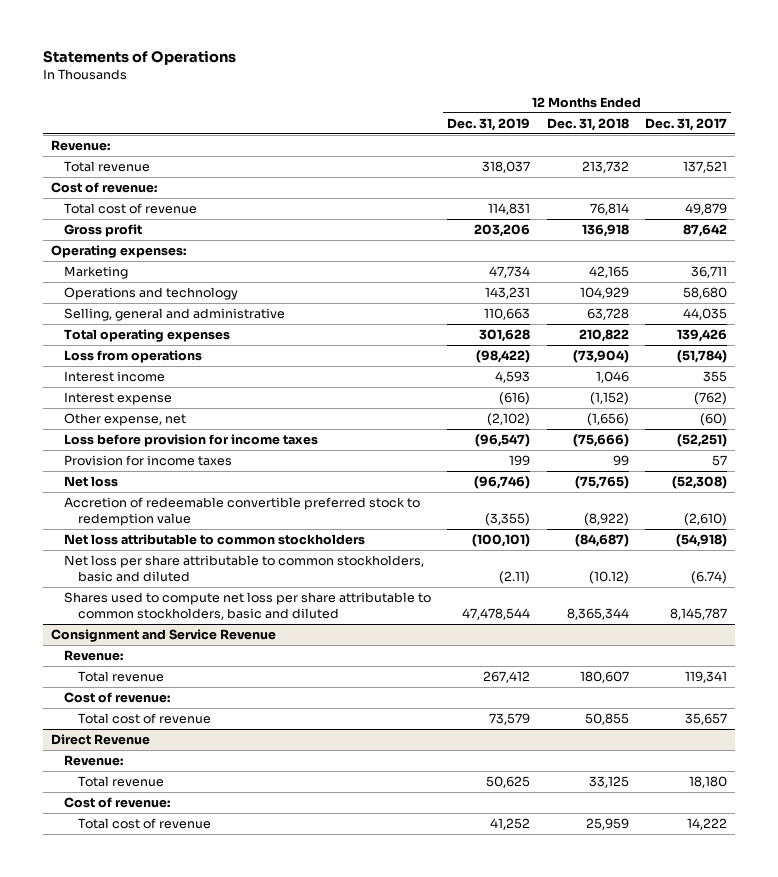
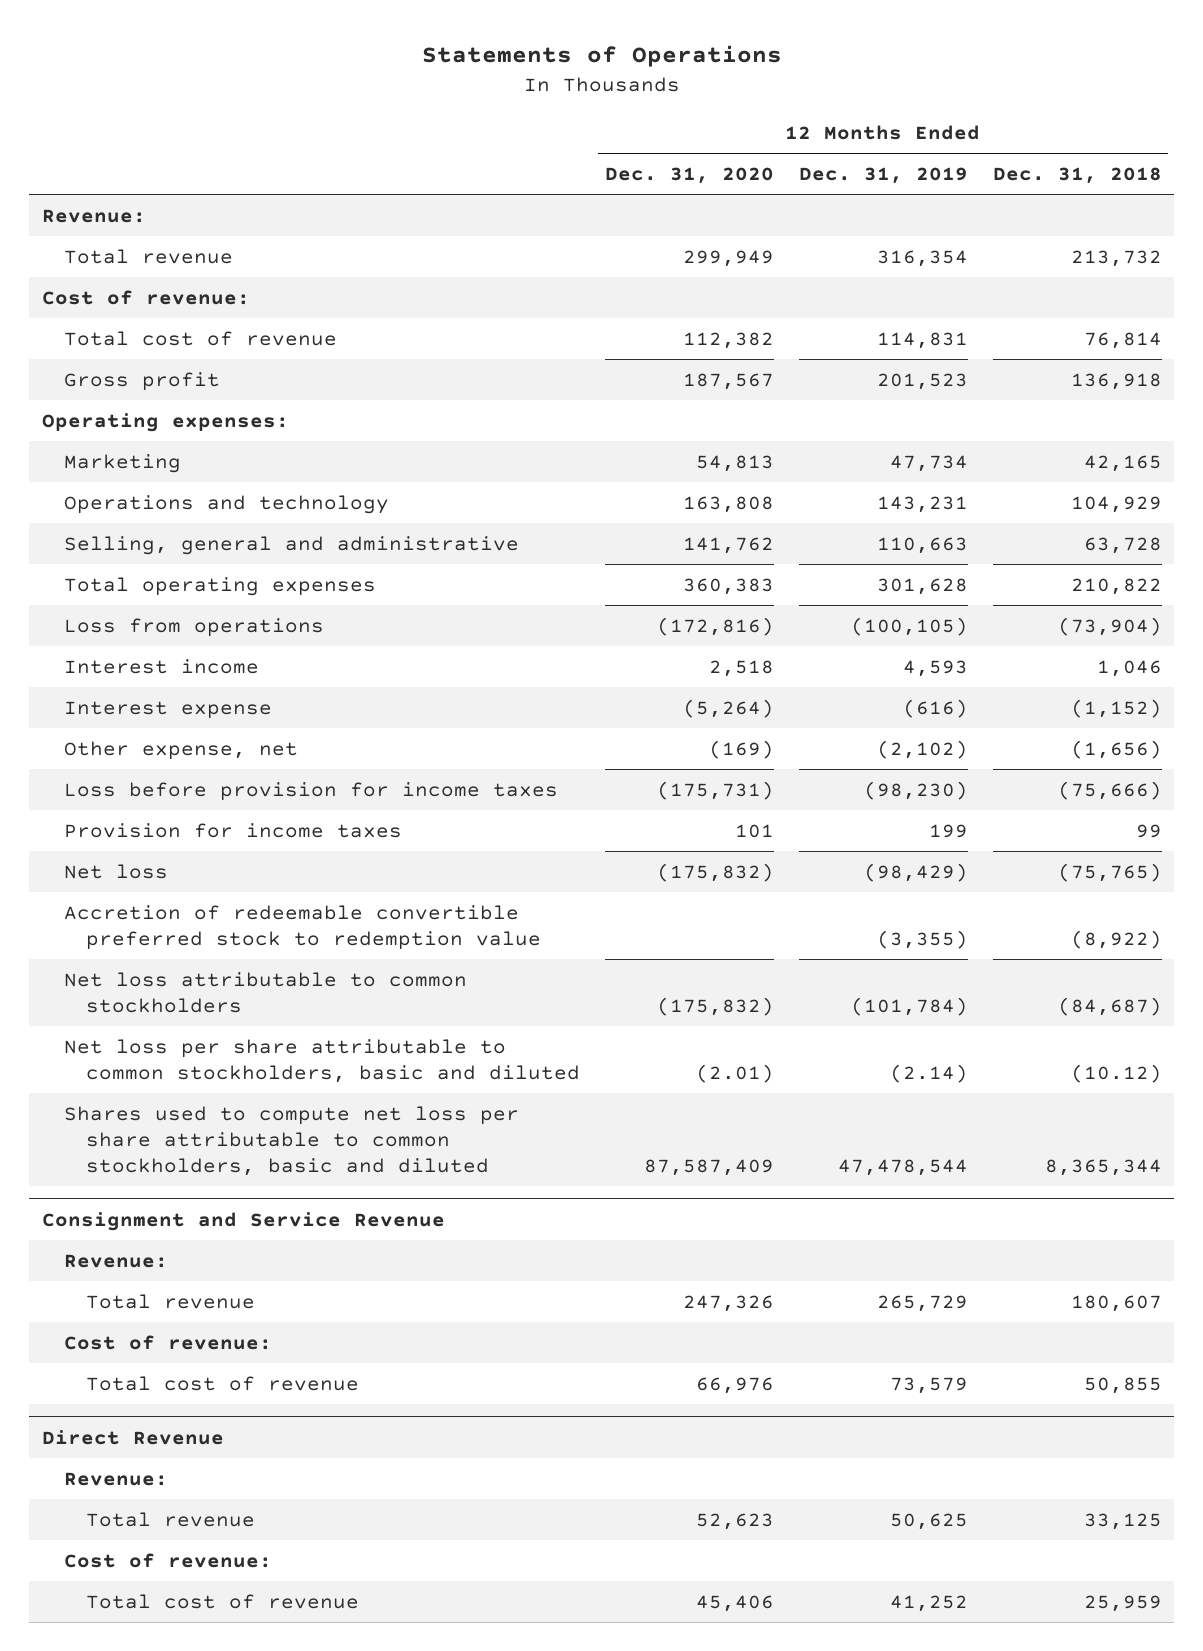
- | 12 Months Ended Dec. 31, 2019 | 12 Months Ended Dec. 31, 2018 | 12 Months Ended Dec. 31, 2017
+ | 12 Months Ended Dec. 31, 2020 | 12 Months Ended Dec. 31, 2019 | 12 Months Ended Dec. 31, 2018
- Total revenue | 318,037 | 213,732 | 137,521
+ Total revenue | 299,949 | 316,354 | 213,732
- Gross profit | 203,206 | 136,918 | 87,642
+ Gross profit | 187,567 | 201,523 | 136,918
- Loss from operations | (98,422) | (73,904) | (51,784)
+ Loss from operations | (172,816) | (100,105) | (73,904)
- Loss before provision for income taxes | (96,547) | (75,666) | (52,251)
+ Loss before provision for income taxes | (175,731) | (98,230) | (75,666)
- Net loss | (96,746) | (75,765) | (52,308)
+ Net loss | (175,832) | (98,429) | (75,765)
- Net loss attributable to common stockholders | (100,101) | (84,687) | (54,918)
- Net loss per share attributable to common stockholders, basic and diluted | (2.11) | (10.12) | (6.74)
+ Net loss attributable to common stockholders | (175,832) | (101,784) | (84,687)
+ Net loss per share attributable to common stockholders, basic and diluted | (2.01) | (2.14) | (10.12)
@ Consignment and Service Revenue
- Total revenue | 267,412 | 180,607 | 119,341
+ Total revenue | 247,326 | 265,729 | 180,607

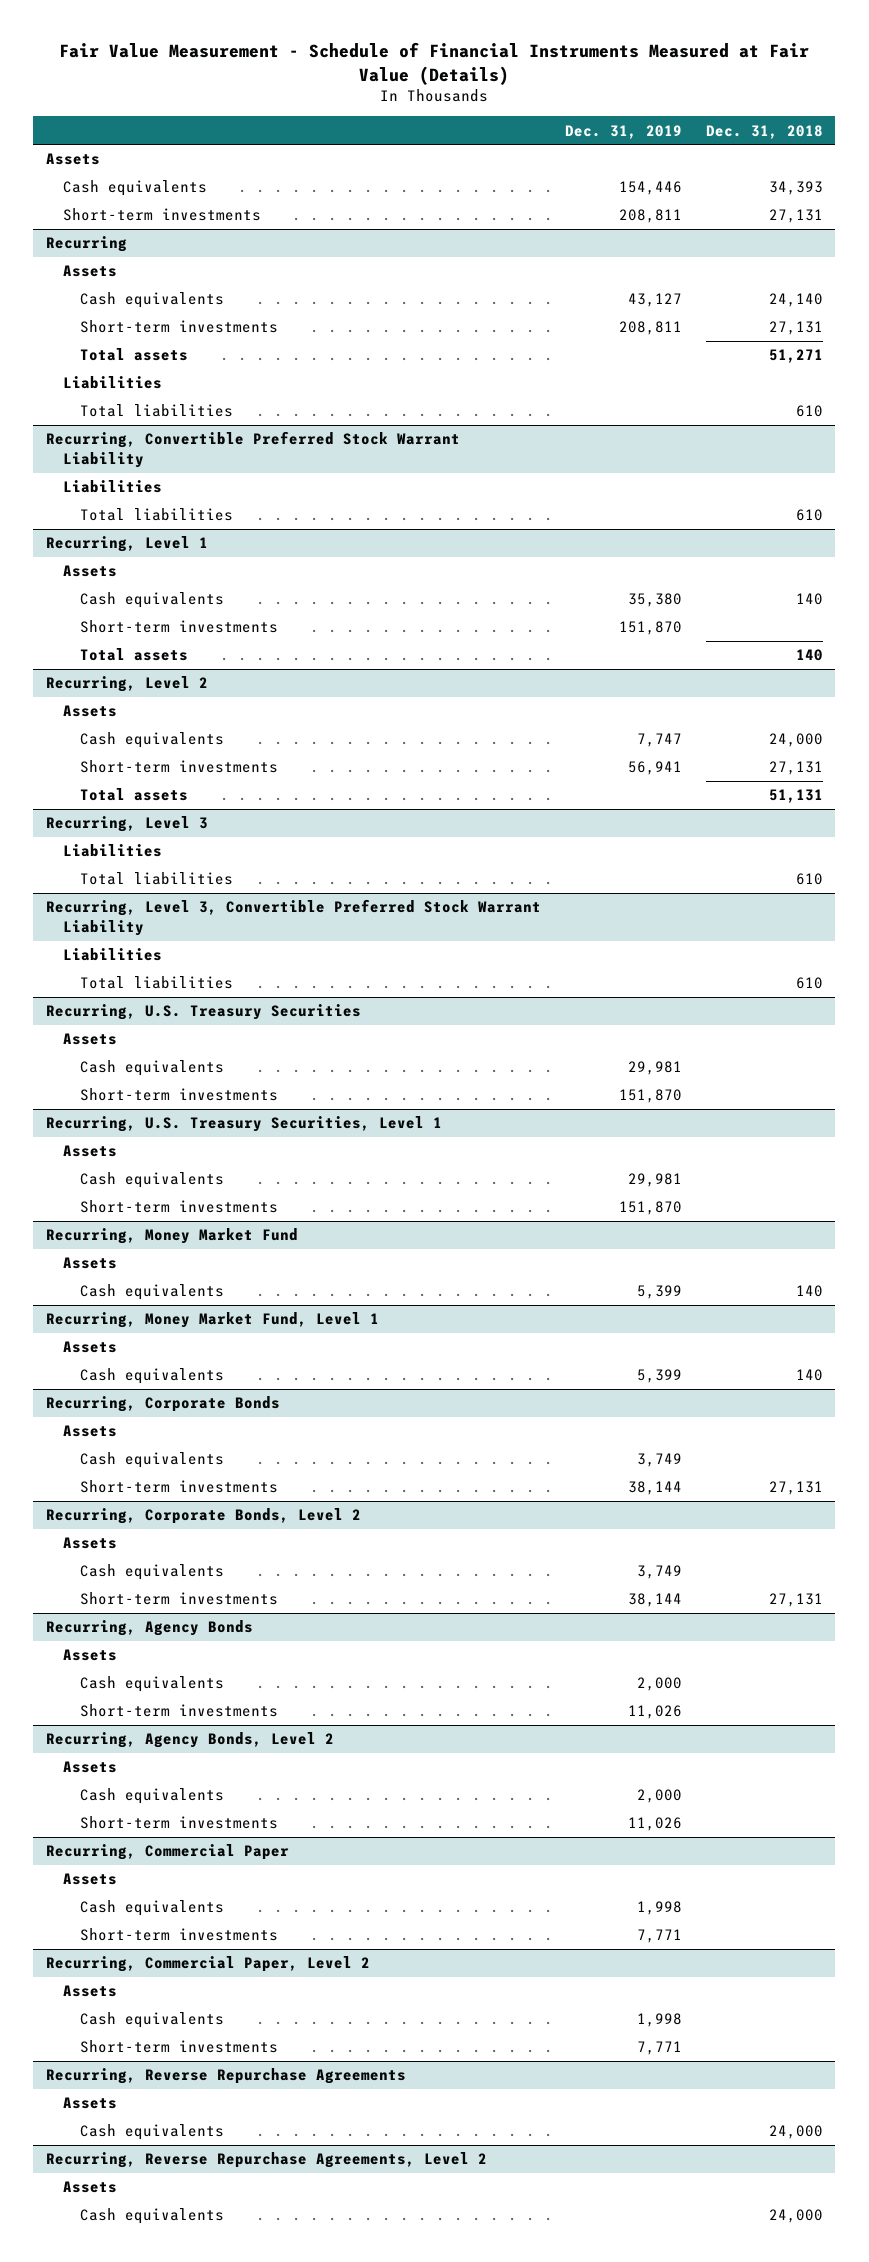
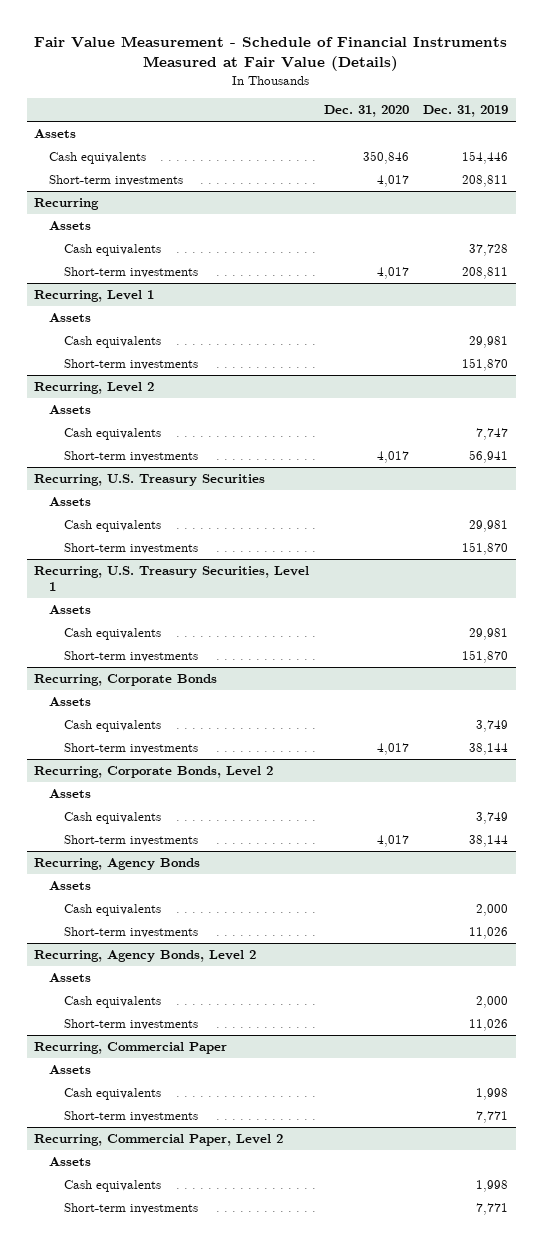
- | Dec. 31, 2019 | Dec. 31, 2018
+ | Dec. 31, 2020 | Dec. 31, 2019
@ Recurring
- Cash equivalents | 43,127 | 24,140
+ Cash equivalents | | 37,728
- Total assets | | 51,271
- Liabilities
- Total liabilities | | 610
- Recurring, Convertible Preferred Stock Warrant Liability
- Liabilities
- Total liabilities | | 610
@ Recurring, Level 1
- Cash equivalents | 35,380 | 140
+ Cash equivalents | | 29,981
- Total assets | | 140
@ Recurring, Level 2
- Total assets | | 51,131
- Recurring, Level 3
- Liabilities
- Total liabilities | | 610
- Recurring, Level 3, Convertible Preferred Stock Warrant Liability
- Liabilities
- Total liabilities | | 610
- Recurring, Money Market Fund
- Assets
- Cash equivalents | 5,399 | 140
- Recurring, Money Market Fund, Level 1
- Assets
- Cash equivalents | 5,399 | 140
- Recurring, Reverse Repurchase Agreements
- Assets
- Cash equivalents | | 24,000
- Recurring, Reverse Repurchase Agreements, Level 2
- Assets
- Cash equivalents | | 24,000

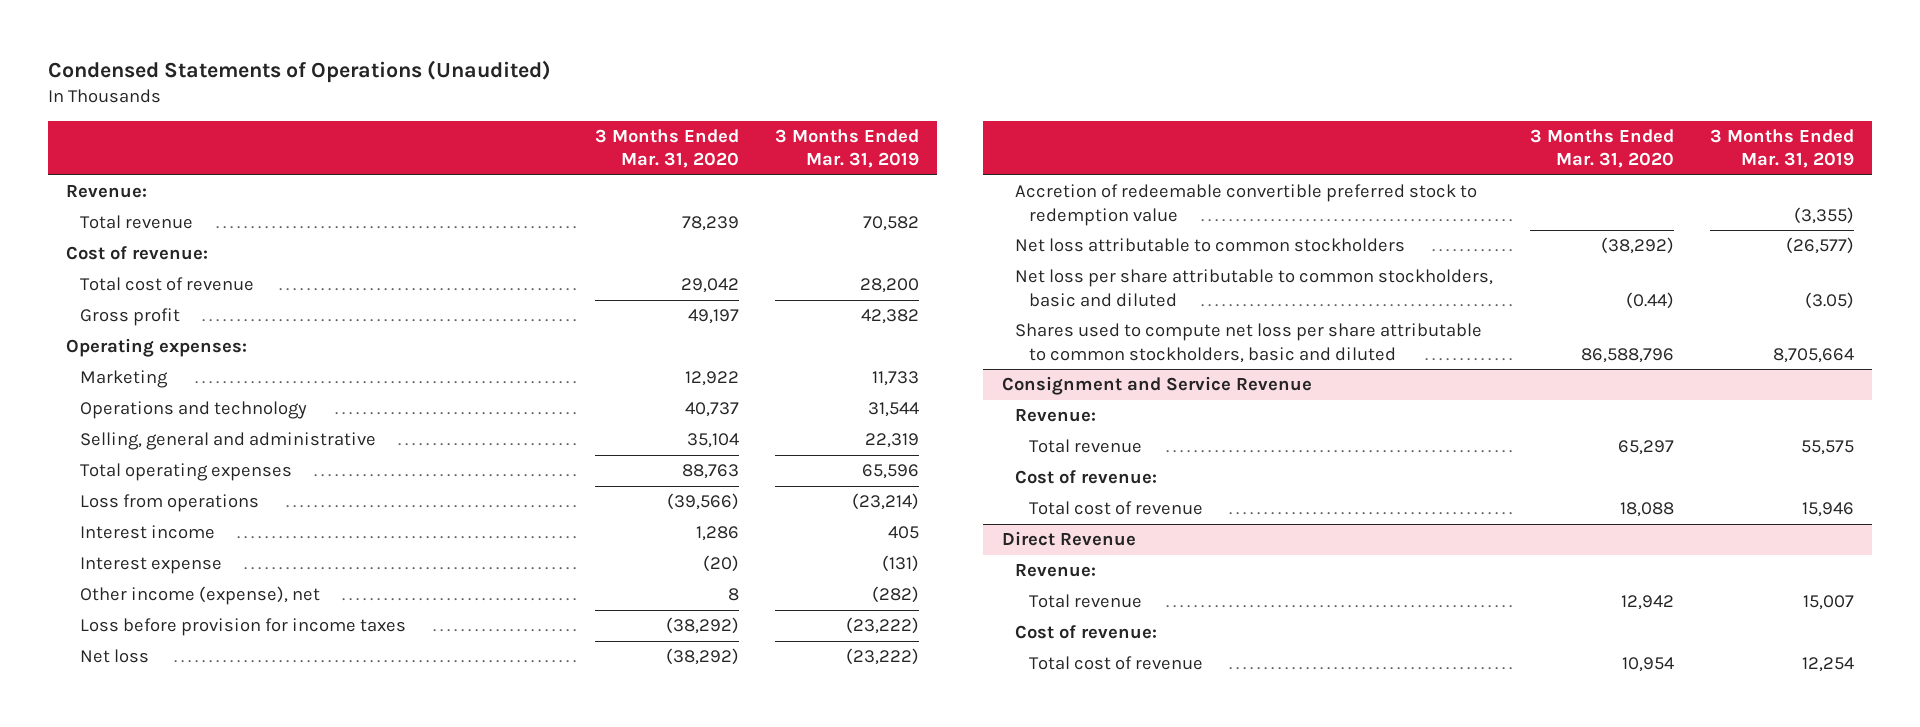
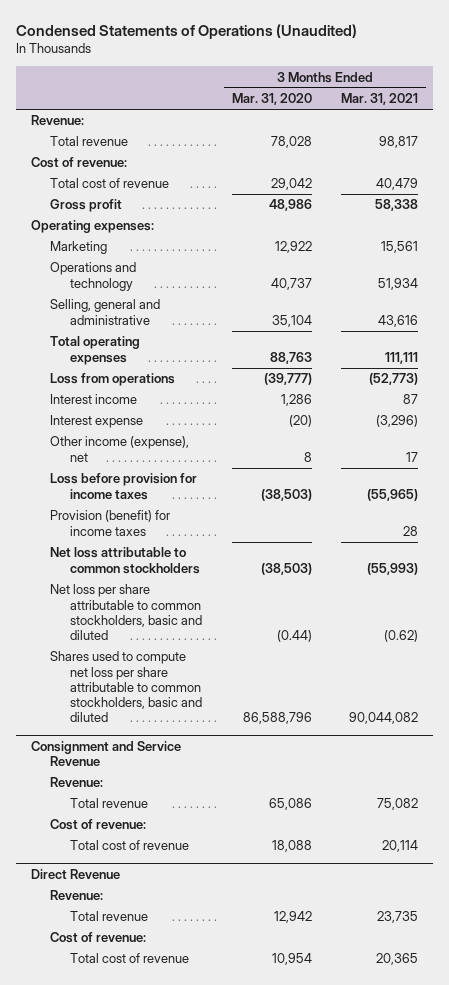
- | 3 Months Ended Mar. 31, 2020 | 3 Months Ended Mar. 31, 2019
+ | 3 Months Ended Mar. 31, 2020 | 3 Months Ended Mar. 31, 2021
- Total revenue | 78,239 | 70,582
+ Total revenue | 78,028 | 98,817
- Gross profit | 49,197 | 42,382
+ Gross profit | 48,986 | 58,338
- Loss from operations | (39,566) | (23,214)
+ Loss from operations | (39,777) | (52,773)
- Loss before provision for income taxes | (38,292) | (23,222)
- Net loss | (38,292) | (23,222)
- Accretion of redeemable convertible preferred stock to redemption value | | (3,355)
- Net loss attributable to common stockholders | (38,292) | (26,577)
+ Loss before provision for income taxes | (38,503) | (55,965)
+ Provision (benefit) for income taxes | | 28
+ Net loss attributable to common stockholders | (38,503) | (55,993)
@ Consignment and Service Revenue
- Total revenue | 65,297 | 55,575
+ Total revenue | 65,086 | 75,082

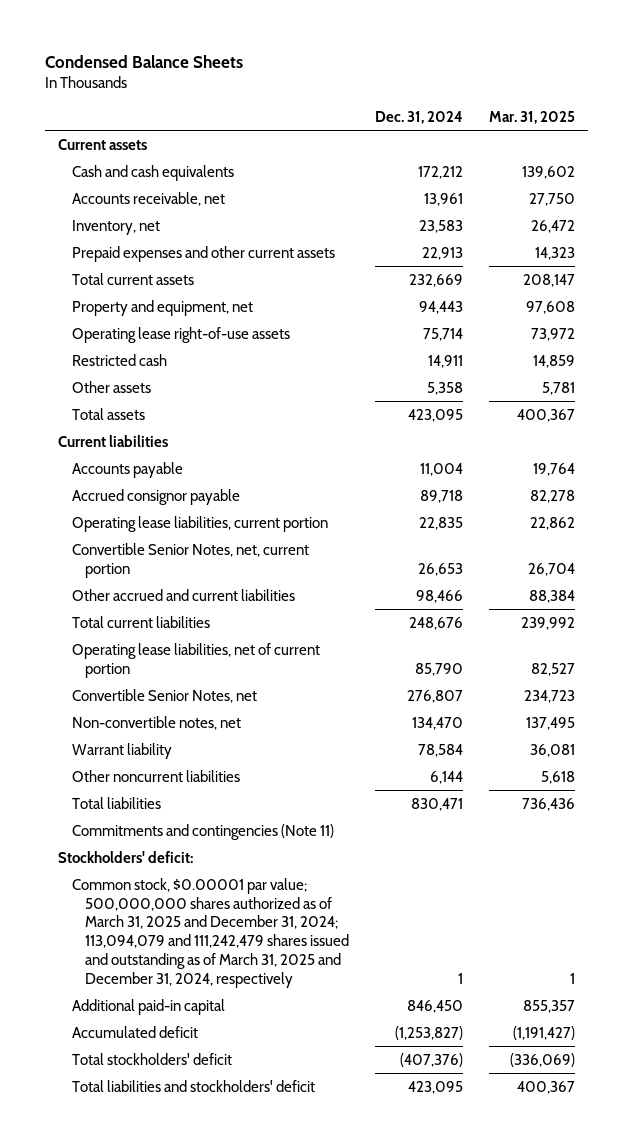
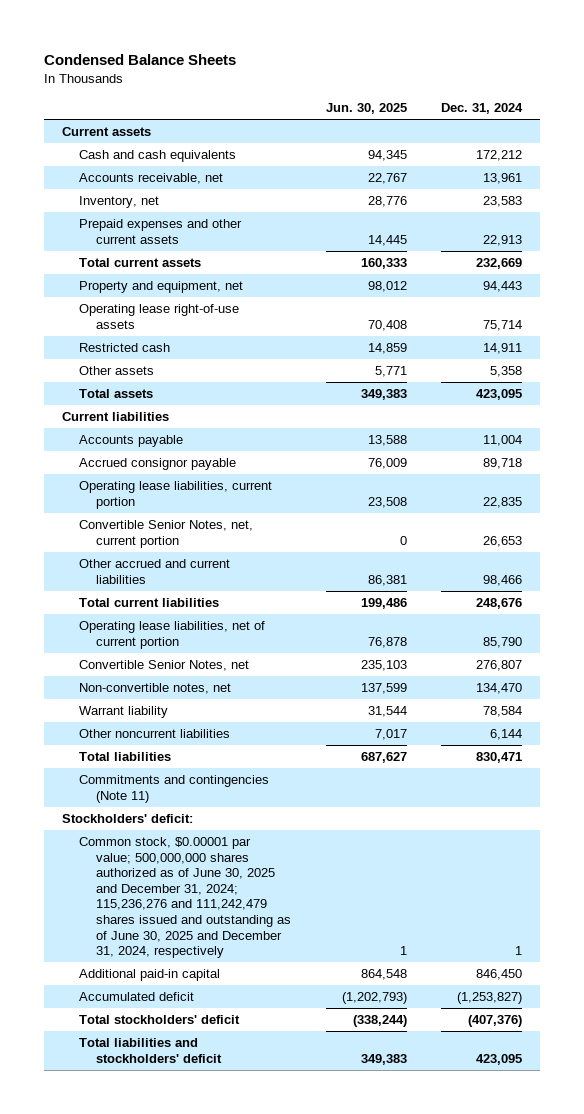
- | Dec. 31, 2024 | Mar. 31, 2025
+ | Jun. 30, 2025 | Dec. 31, 2024
- Common stock, $0.00001 par value; 500,000,000 shares authorized as of March 31, 2025 and December 31, 2024; 113,094,079 and 111,242,479 shares issued and outstanding as of March 31, 2025 and December 31, 2024, respectively | 1 | 1
+ Common stock, $0.00001 par value; 500,000,000 shares authorized as of June 30, 2025 and December 31, 2024; 115,236,276 and 111,242,479 shares issued and outstanding as of June 30, 2025 and December 31, 2024, respectively | 1 | 1

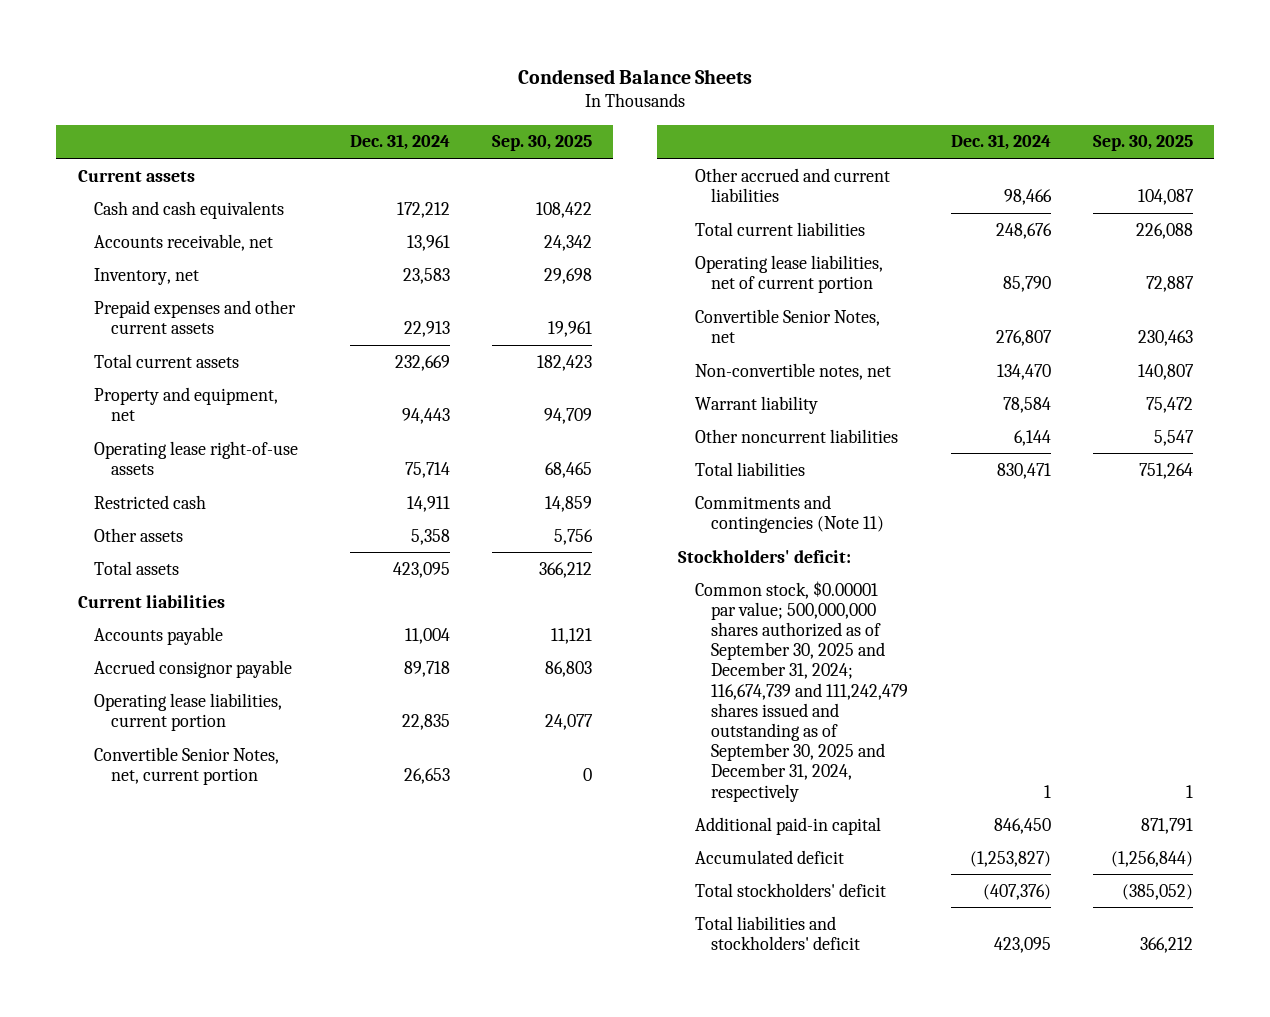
- | Jun. 30, 2025 | Dec. 31, 2024
+ | Dec. 31, 2024 | Sep. 30, 2025
- Common stock, $0.00001 par value; 500,000,000 shares authorized as of June 30, 2025 and December 31, 2024; 115,236,276 and 111,242,479 shares issued and outstanding as of June 30, 2025 and December 31, 2024, respectively | 1 | 1
+ Common stock, $0.00001 par value; 500,000,000 shares authorized as of September 30, 2025 and December 31, 2024; 116,674,739 and 111,242,479 shares issued and outstanding as of September 30, 2025 and December 31, 2024, respectively | 1 | 1

